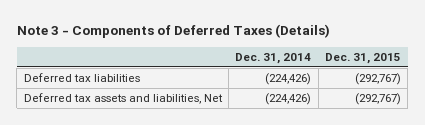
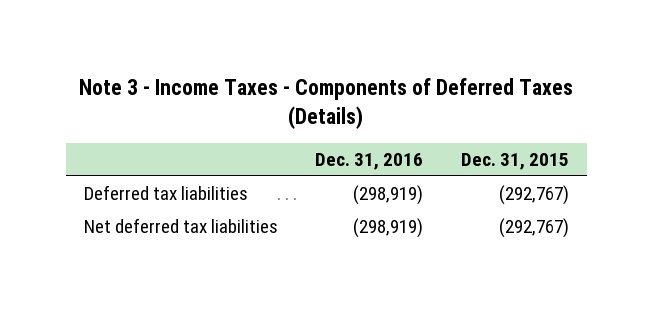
- Note 3 - Components of Deferred Taxes (Details)
+ Note 3 - Income Taxes - Components of Deferred Taxes (Details)
- | Dec. 31, 2014 | Dec. 31, 2015
+ | Dec. 31, 2016 | Dec. 31, 2015
- Deferred tax assets and liabilities, Net | (224,426) | (292,767)
+ Net deferred tax liabilities | (298,919) | (292,767)

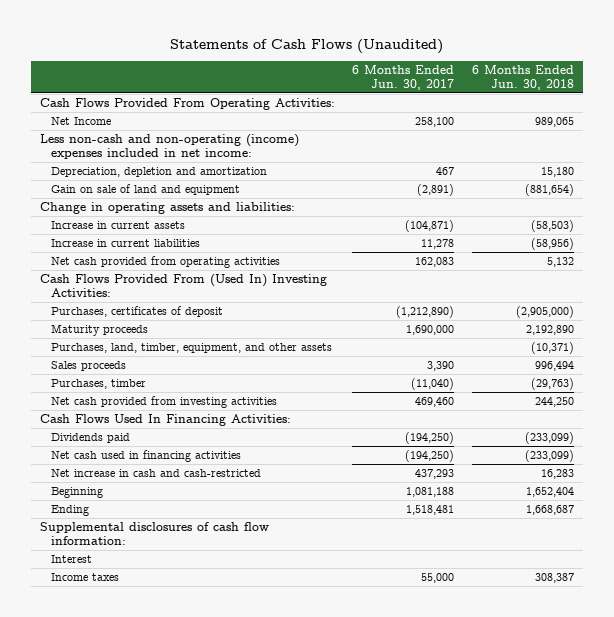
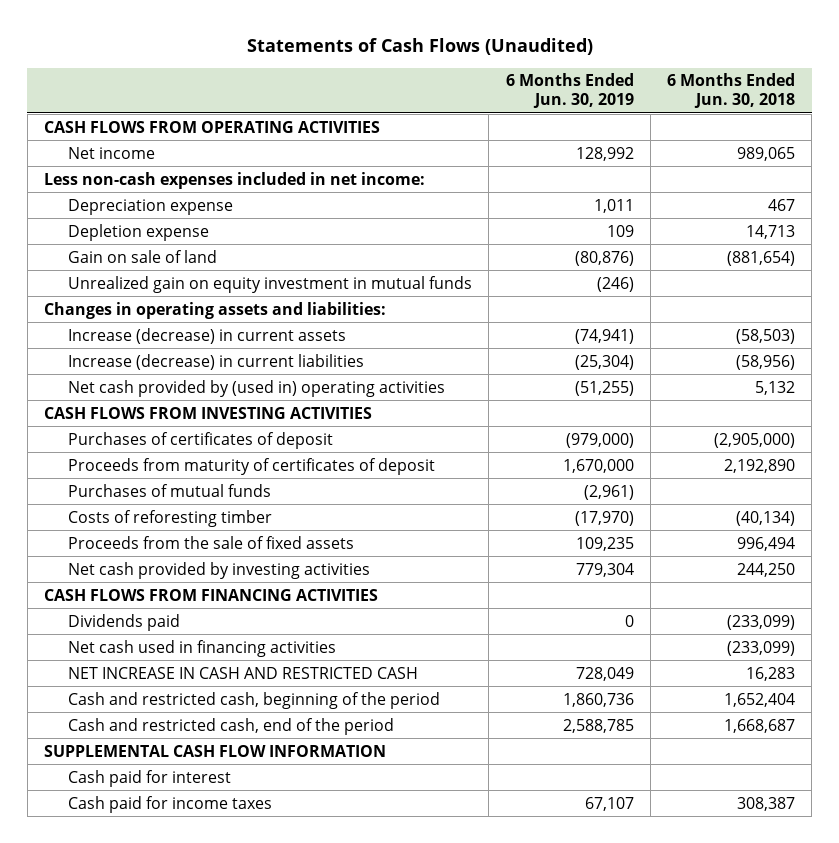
- | 6 Months Ended Jun. 30, 2017 | 6 Months Ended Jun. 30, 2018
+ | 6 Months Ended Jun. 30, 2019 | 6 Months Ended Jun. 30, 2018
- Cash Flows Provided From Operating Activities:
- Net Income | 258,100 | 989,065
- Less non-cash and non-operating (income) expenses included in net income:
- Depreciation, depletion and amortization | 467 | 15,180
- Gain on sale of land and equipment | (2,891) | (881,654)
- Change in operating assets and liabilities:
- Increase in current assets | (104,871) | (58,503)
- Increase in current liabilities | 11,278 | (58,956)
- Net cash provided from operating activities | 162,083 | 5,132
- Cash Flows Provided From (Used In) Investing Activities:
- Purchases, certificates of deposit | (1,212,890) | (2,905,000)
- Maturity proceeds | 1,690,000 | 2,192,890
- Purchases, land, timber, equipment, and other assets | | (10,371)
- Sales proceeds | 3,390 | 996,494
- Purchases, timber | (11,040) | (29,763)
- Net cash provided from investing activities | 469,460 | 244,250
- Cash Flows Used In Financing Activities:
+ CASH FLOWS FROM OPERATING ACTIVITIES
+ Net income | 128,992 | 989,065
+ Less non-cash expenses included in net income:
+ Depreciation expense | 1,011 | 467
+ Depletion expense | 109 | 14,713
+ Gain on sale of land | (80,876) | (881,654)
+ Unrealized gain on equity investment in mutual funds | (246) |
+ Changes in operating assets and liabilities:
+ Increase (decrease) in current assets | (74,941) | (58,503)
+ Increase (decrease) in current liabilities | (25,304) | (58,956)
+ Net cash provided by (used in) operating activities | (51,255) | 5,132
+ CASH FLOWS FROM INVESTING ACTIVITIES
+ Purchases of certificates of deposit | (979,000) | (2,905,000)
+ Proceeds from maturity of certificates of deposit | 1,670,000 | 2,192,890
+ Purchases of mutual funds | (2,961) |
+ Costs of reforesting timber | (17,970) | (40,134)
+ Proceeds from the sale of fixed assets | 109,235 | 996,494
+ Net cash provided by investing activities | 779,304 | 244,250
+ CASH FLOWS FROM FINANCING ACTIVITIES
- Net increase in cash and cash-restricted | 437,293 | 16,283
- Beginning | 1,081,188 | 1,652,404
- Ending | 1,518,481 | 1,668,687
- Supplemental disclosures of cash flow information:
- Interest
- Income taxes | 55,000 | 308,387
+ NET INCREASE IN CASH AND RESTRICTED CASH | 728,049 | 16,283
+ Cash and restricted cash, beginning of the period | 1,860,736 | 1,652,404
+ Cash and restricted cash, end of the period | 2,588,785 | 1,668,687
+ SUPPLEMENTAL CASH FLOW INFORMATION
+ Cash paid for interest
+ Cash paid for income taxes | 67,107 | 308,387

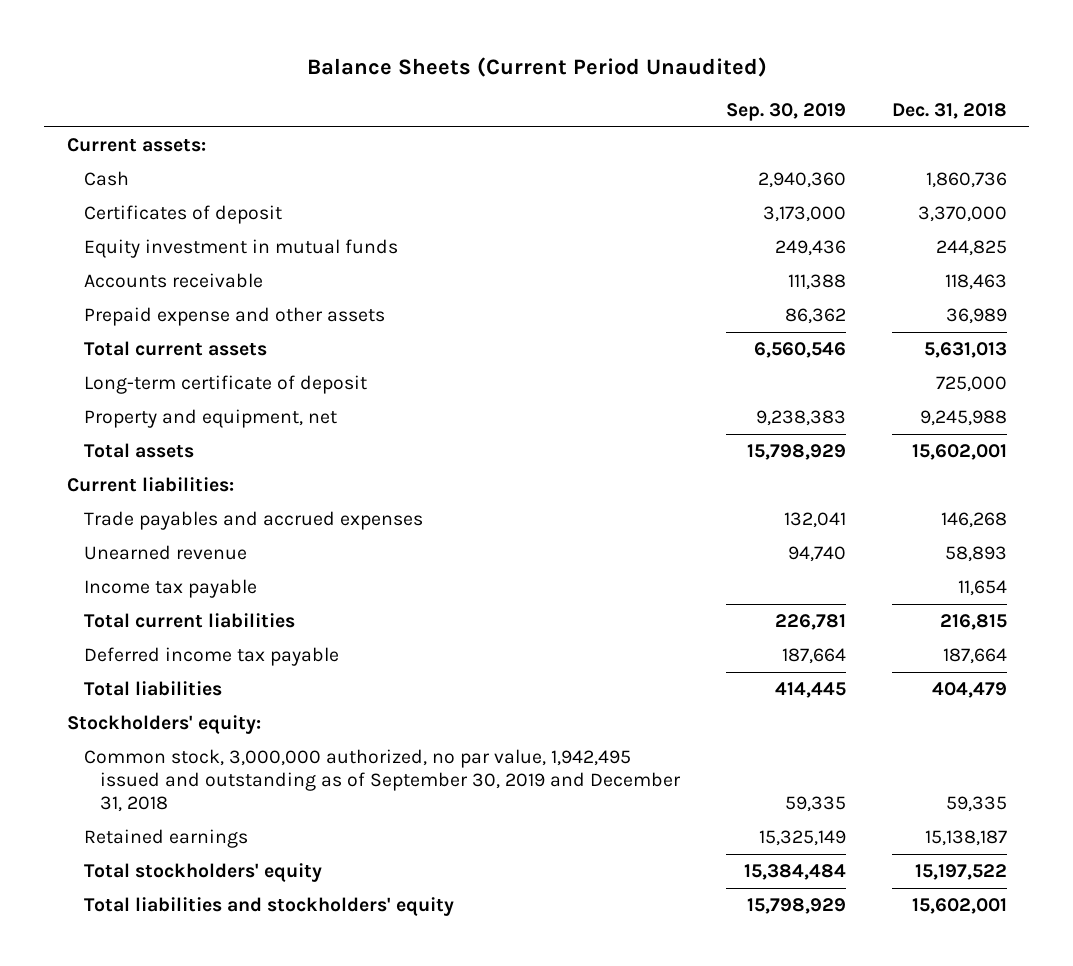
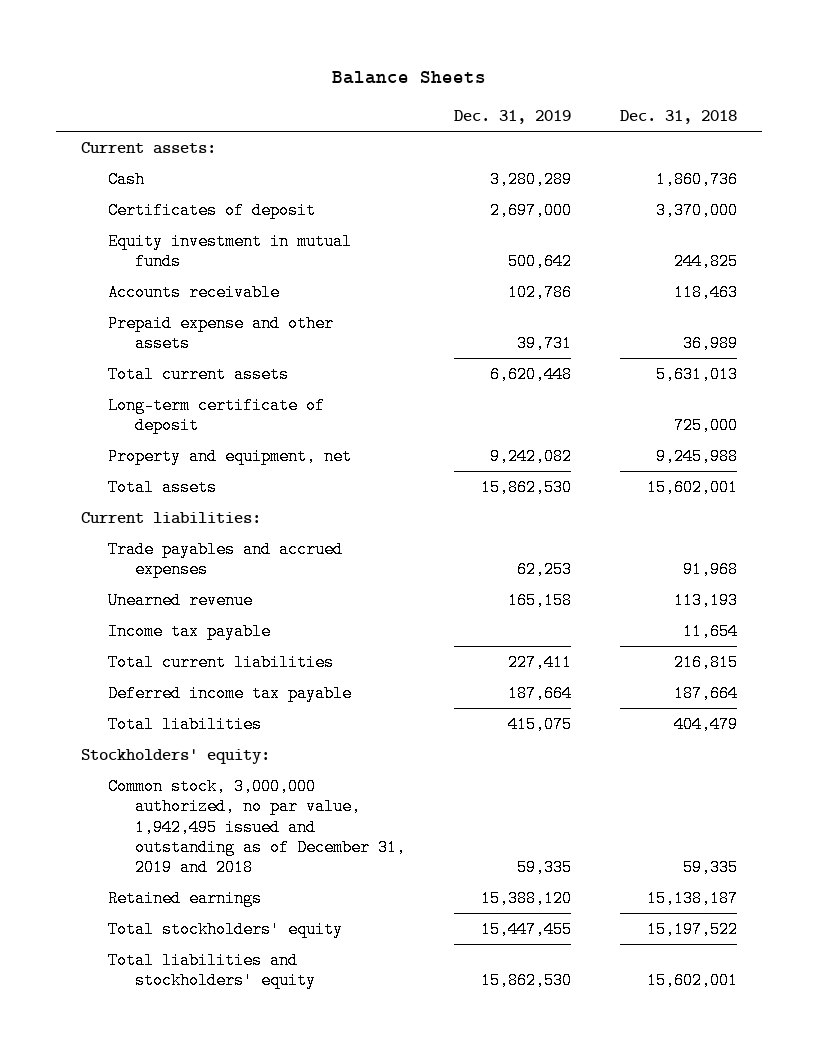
- Balance Sheets (Current Period Unaudited)
+ Balance Sheets
- | Sep. 30, 2019 | Dec. 31, 2018
+ | Dec. 31, 2019 | Dec. 31, 2018
- Trade payables and accrued expenses | 132,041 | 146,268
- Unearned revenue | 94,740 | 58,893
+ Trade payables and accrued expenses | 62,253 | 91,968
+ Unearned revenue | 165,158 | 113,193
- Common stock, 3,000,000 authorized, no par value, 1,942,495 issued and outstanding as of September 30, 2019 and December 31, 2018 | 59,335 | 59,335
+ Common stock, 3,000,000 authorized, no par value, 1,942,495 issued and outstanding as of December 31, 2019 and 2018 | 59,335 | 59,335

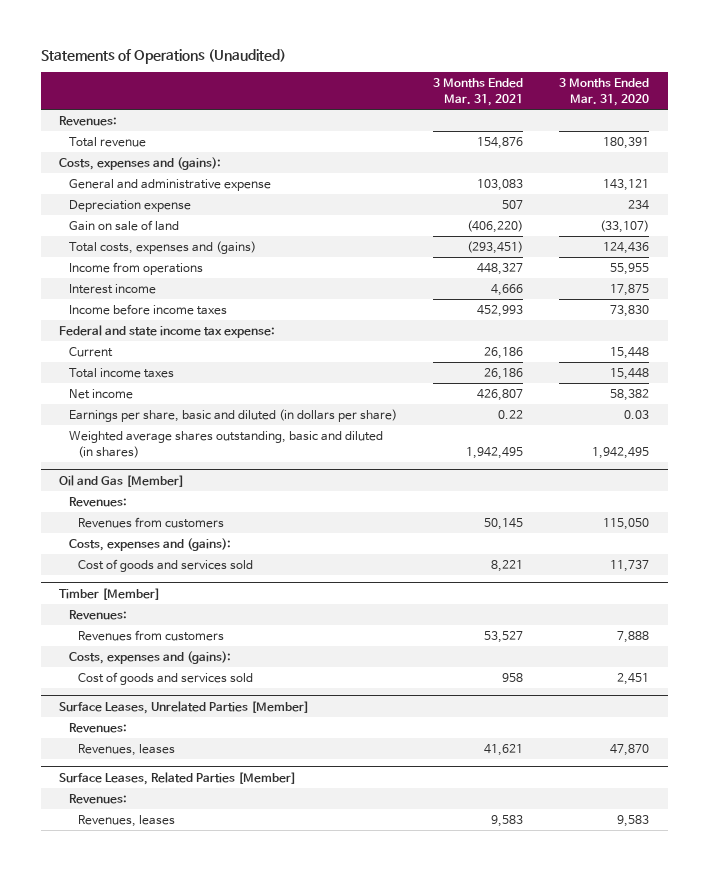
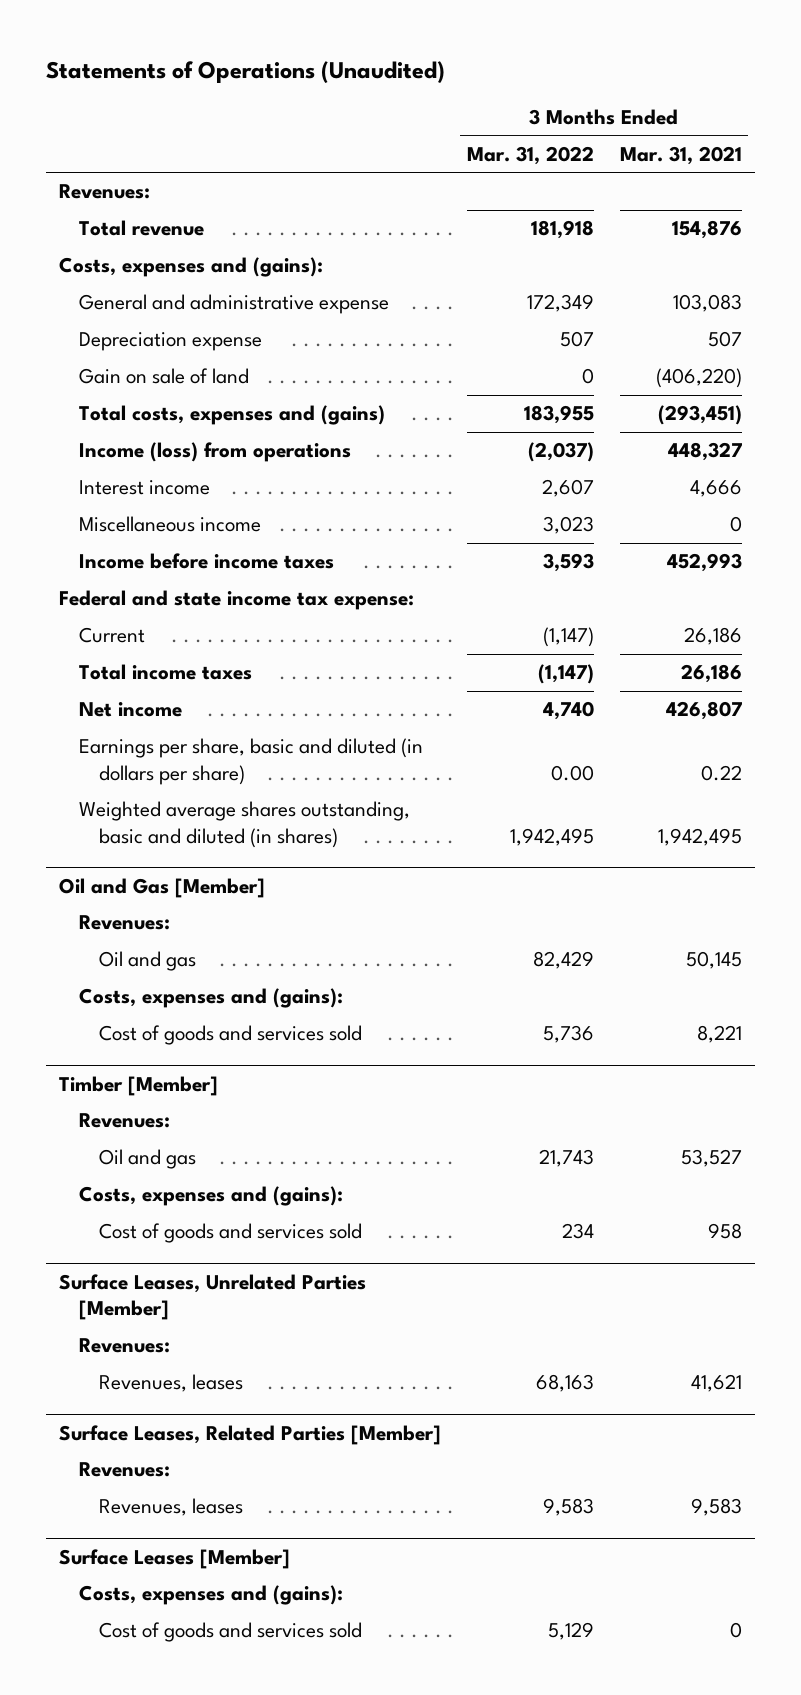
- | 3 Months Ended Mar. 31, 2021 | 3 Months Ended Mar. 31, 2020
+ | 3 Months Ended Mar. 31, 2022 | 3 Months Ended Mar. 31, 2021
- Income from operations | 448,327 | 55,955
+ Income (loss) from operations | (2,037) | 448,327
+ Miscellaneous income | 3,023 | 0
@ Oil and Gas [Member]
- Revenues from customers | 50,145 | 115,050
+ Oil and gas | 82,429 | 50,145
@ Timber [Member]
- Revenues from customers | 53,527 | 7,888
+ Oil and gas | 21,743 | 53,527
+ Surface Leases [Member]
+ Costs, expenses and (gains):
+ Cost of goods and services sold | 5,129 | 0

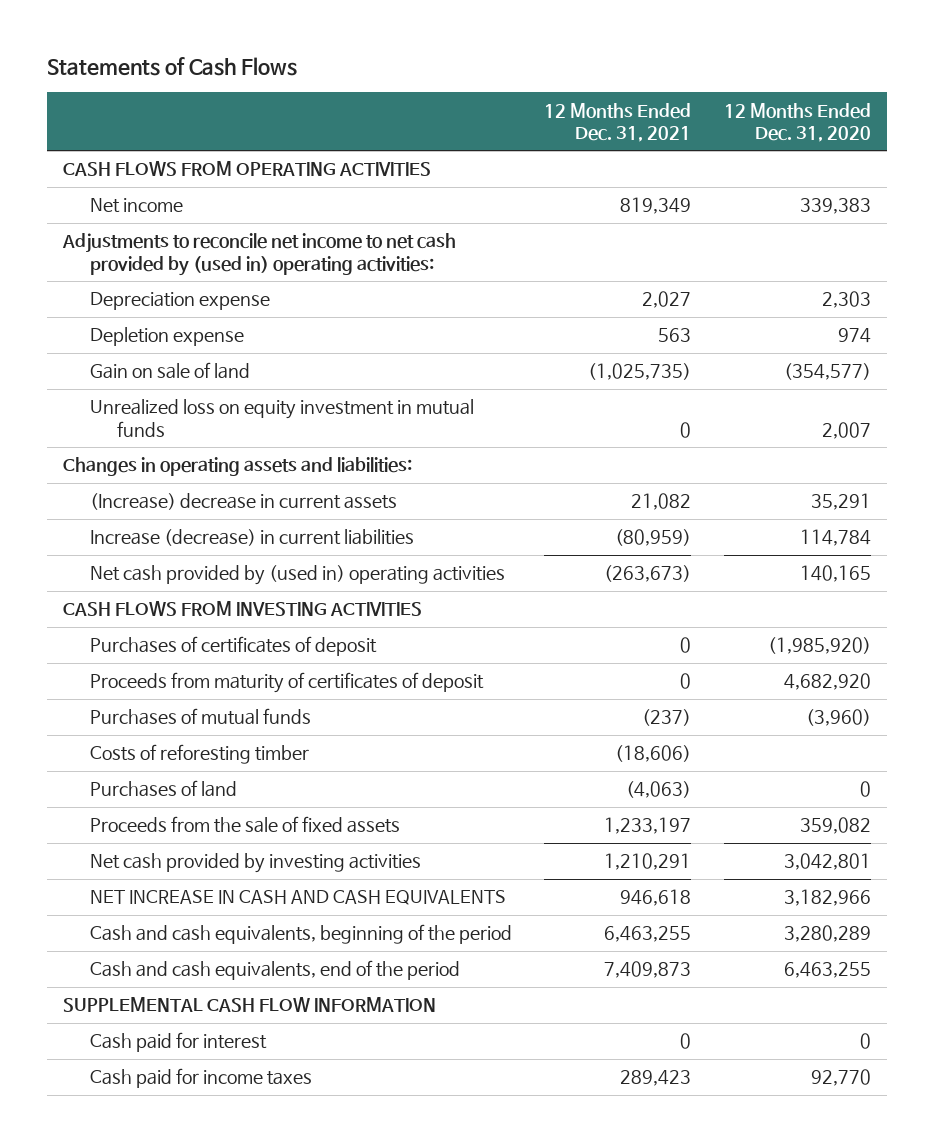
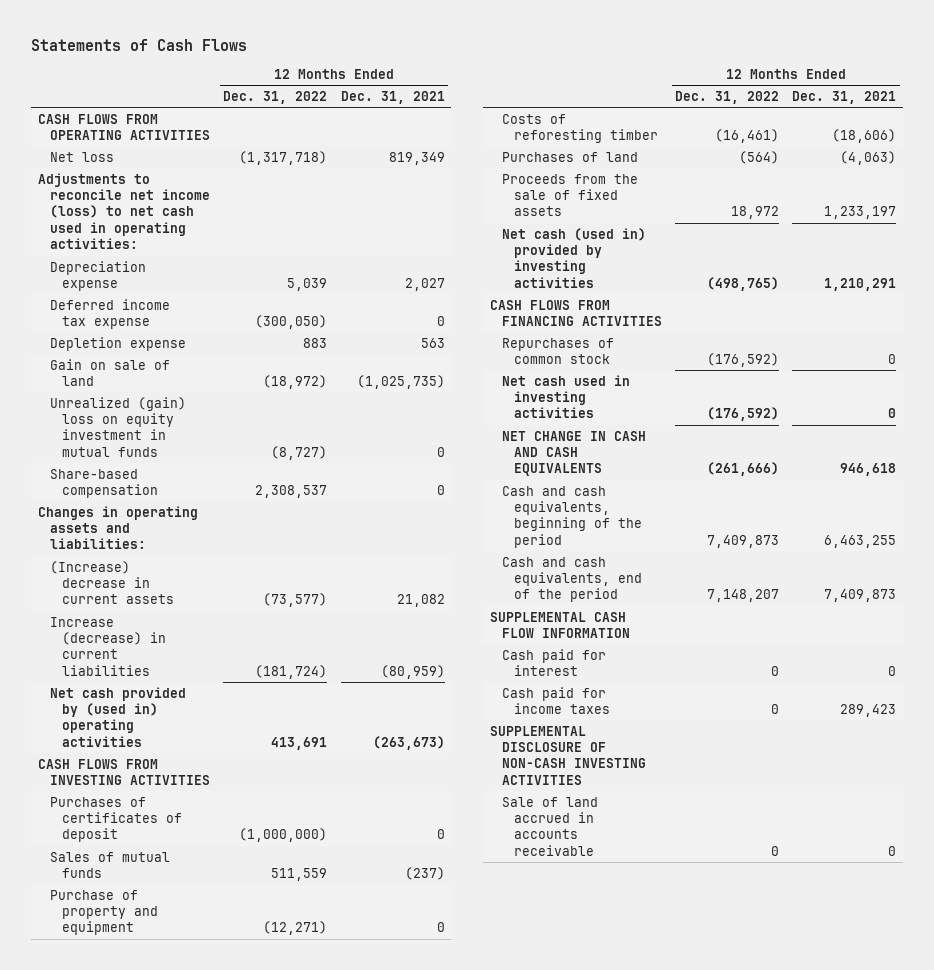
- | 12 Months Ended Dec. 31, 2021 | 12 Months Ended Dec. 31, 2020
+ | 12 Months Ended Dec. 31, 2022 | 12 Months Ended Dec. 31, 2021
- Net income | 819,349 | 339,383
- Adjustments to reconcile net income to net cash provided by (used in) operating activities:
+ Net loss | (1,317,718) | 819,349
+ Adjustments to reconcile net income (loss) to net cash used in operating activities:
+ Deferred income tax expense | (300,050) | 0
- Unrealized loss on equity investment in mutual funds | 0 | 2,007
+ Unrealized (gain) loss on equity investment in mutual funds | (8,727) | 0
+ Share-based compensation | 2,308,537 | 0
- Proceeds from maturity of certificates of deposit | 0 | 4,682,920
- Purchases of mutual funds | (237) | (3,960)
+ Sales of mutual funds | 511,559 | (237)
+ Purchase of property and equipment | (12,271) | 0
- Net cash provided by investing activities | 1,210,291 | 3,042,801
- NET INCREASE IN CASH AND CASH EQUIVALENTS | 946,618 | 3,182,966
+ Net cash (used in) provided by investing activities | (498,765) | 1,210,291
+ CASH FLOWS FROM FINANCING ACTIVITIES
+ Repurchases of common stock | (176,592) | 0
+ Net cash used in investing activities | (176,592) | 0
+ NET CHANGE IN CASH AND CASH EQUIVALENTS | (261,666) | 946,618
+ SUPPLEMENTAL DISCLOSURE OF NON-CASH INVESTING ACTIVITIES
+ Sale of land accrued in accounts receivable | 0 | 0

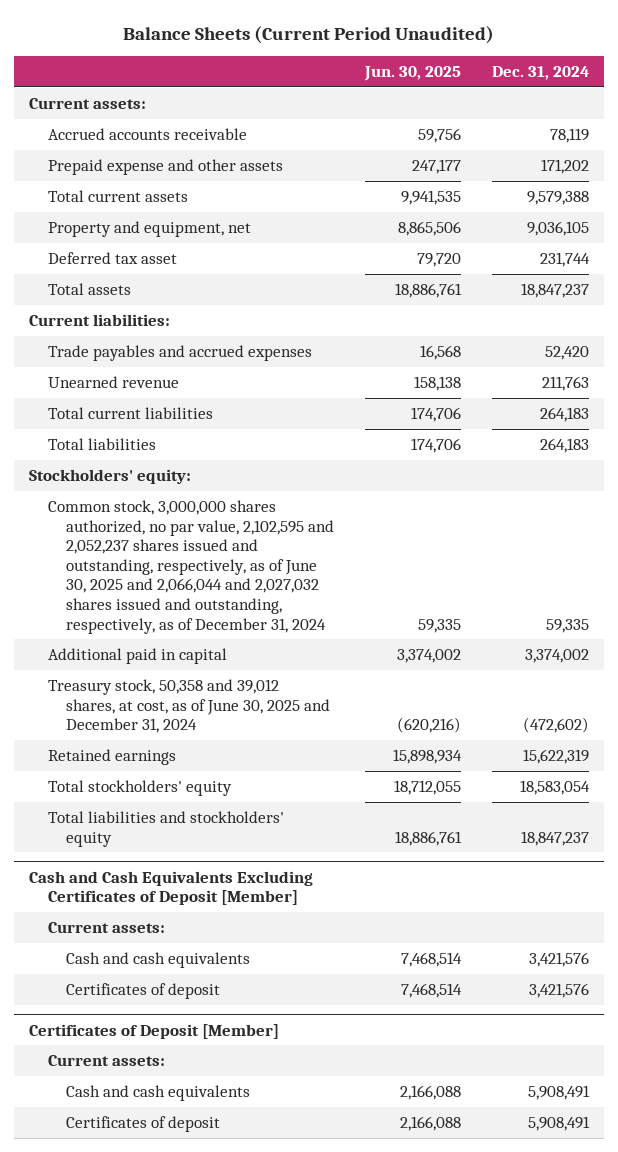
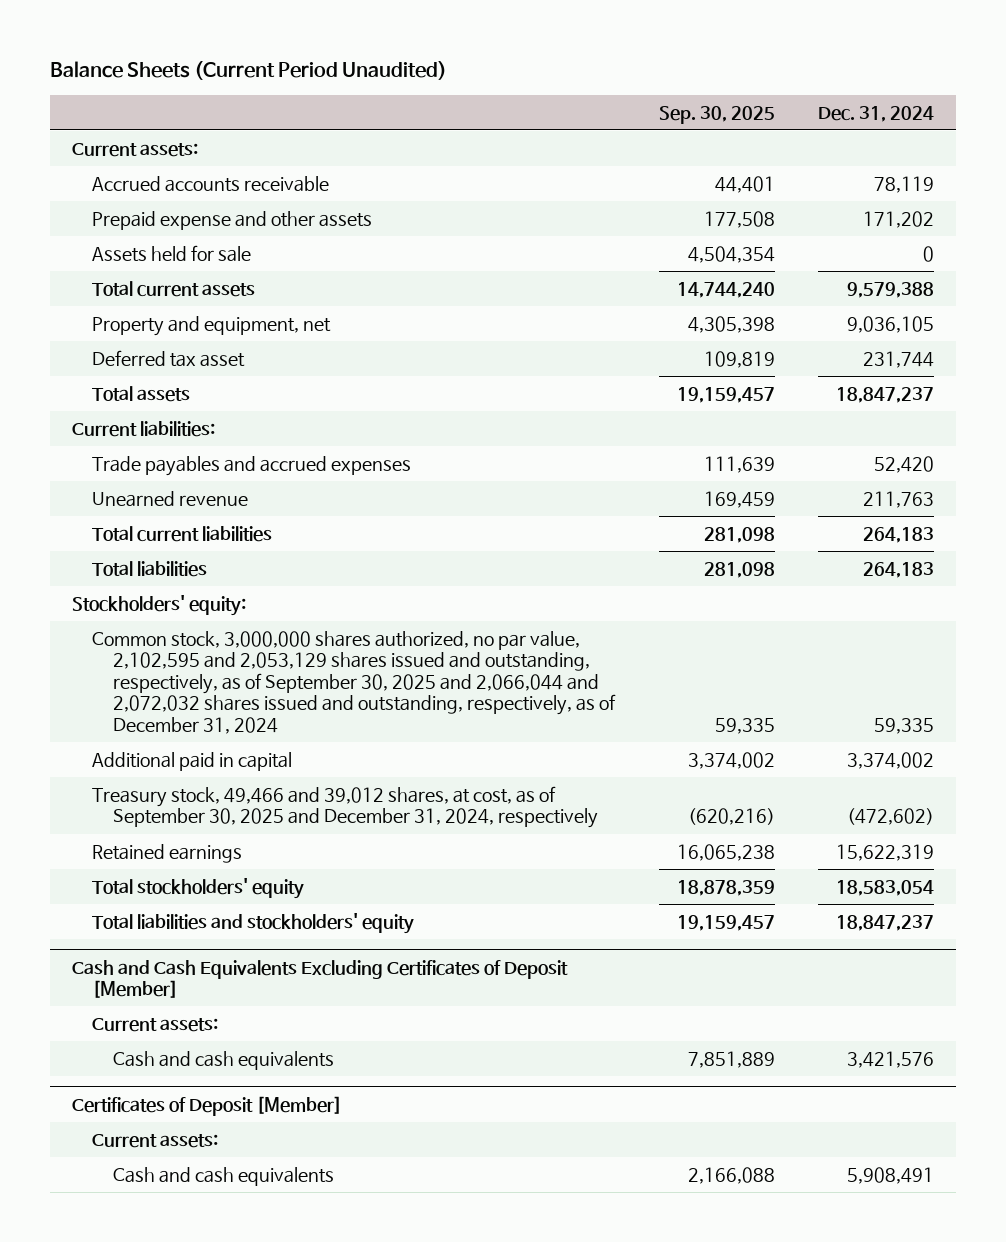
- | Jun. 30, 2025 | Dec. 31, 2024
+ | Sep. 30, 2025 | Dec. 31, 2024
+ Assets held for sale | 4,504,354 | 0
- Common stock, 3,000,000 shares authorized, no par value, 2,102,595 and 2,052,237 shares issued and outstanding, respectively, as of June 30, 2025 and 2,066,044 and 2,027,032 shares issued and outstanding, respectively, as of December 31, 2024 | 59,335 | 59,335
+ Common stock, 3,000,000 shares authorized, no par value, 2,102,595 and 2,053,129 shares issued and outstanding, respectively, as of September 30, 2025 and 2,066,044 and 2,072,032 shares issued and outstanding, respectively, as of December 31, 2024 | 59,335 | 59,335
- Treasury stock, 50,358 and 39,012 shares, at cost, as of June 30, 2025 and December 31, 2024 | (620,216) | (472,602)
+ Treasury stock, 49,466 and 39,012 shares, at cost, as of September 30, 2025 and December 31, 2024, respectively | (620,216) | (472,602)
@ Cash and Cash Equivalents Excluding Certificates of Deposit [Member]
- Certificates of deposit | 7,468,514 | 3,421,576
@ Certificates of Deposit [Member]
- Certificates of deposit | 2,166,088 | 5,908,491

